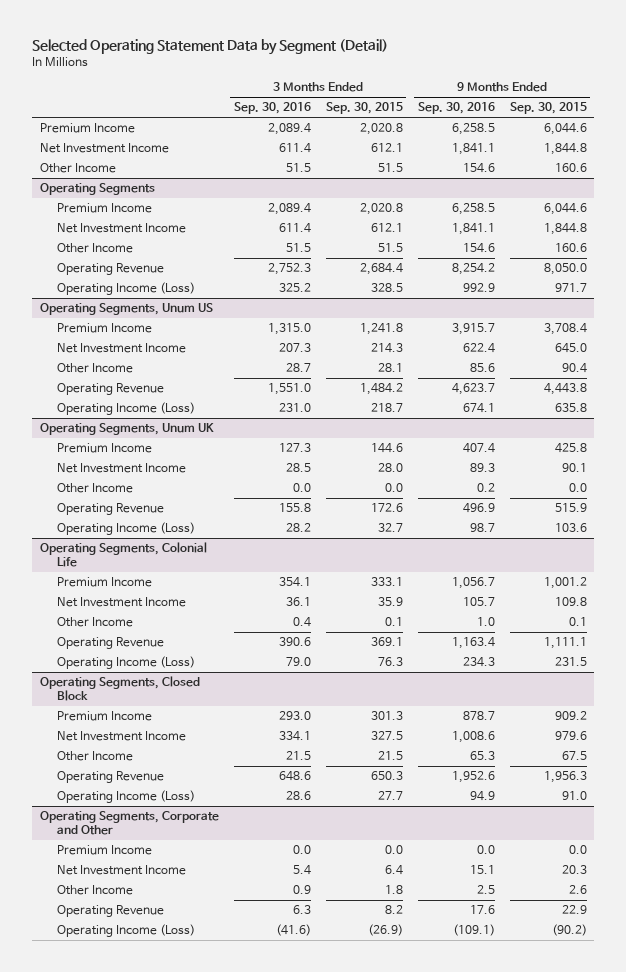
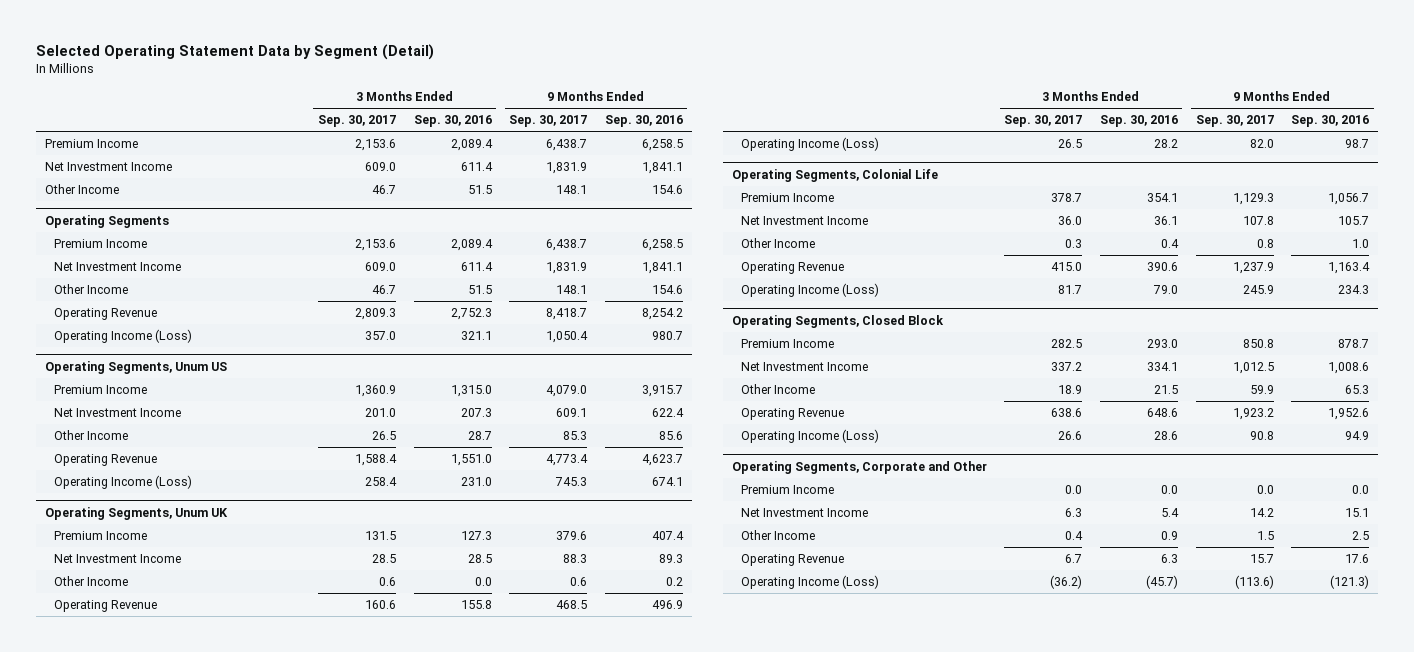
- | 3 Months Ended Sep. 30, 2016 | 3 Months Ended Sep. 30, 2015 | 9 Months Ended Sep. 30, 2016 | 9 Months Ended Sep. 30, 2015
+ | 3 Months Ended Sep. 30, 2017 | 3 Months Ended Sep. 30, 2016 | 9 Months Ended Sep. 30, 2017 | 9 Months Ended Sep. 30, 2016
@ Operating Segments
- Operating Income (Loss) | 325.2 | 328.5 | 992.9 | 971.7
+ Operating Income (Loss) | 357.0 | 321.1 | 1,050.4 | 980.7
@ Operating Segments, Corporate and Other
- Operating Income (Loss) | (41.6) | (26.9) | (109.1) | (90.2)
+ Operating Income (Loss) | (36.2) | (45.7) | (113.6) | (121.3)

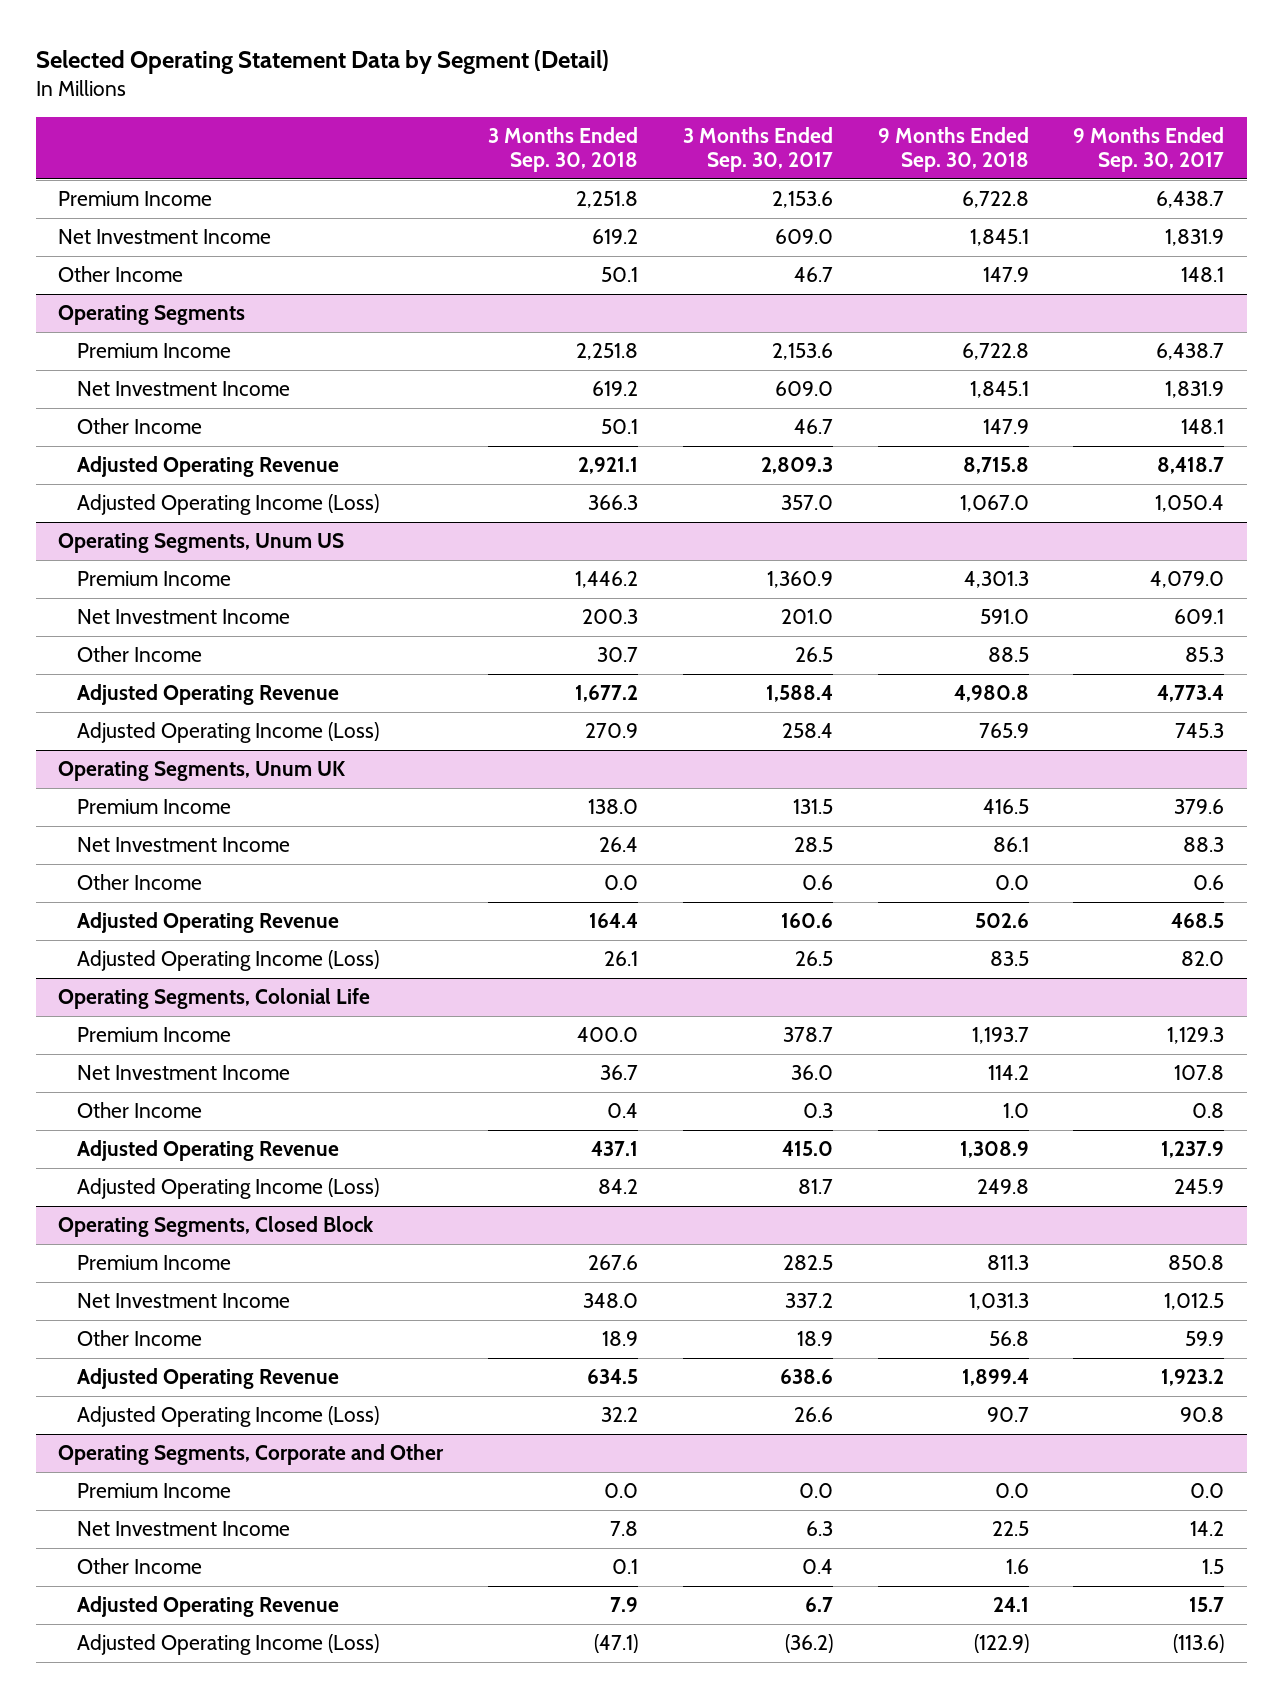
- | 3 Months Ended Sep. 30, 2017 | 3 Months Ended Sep. 30, 2016 | 9 Months Ended Sep. 30, 2017 | 9 Months Ended Sep. 30, 2016
+ | 3 Months Ended Sep. 30, 2018 | 3 Months Ended Sep. 30, 2017 | 9 Months Ended Sep. 30, 2018 | 9 Months Ended Sep. 30, 2017
@ Operating Segments
- Operating Revenue | 2,809.3 | 2,752.3 | 8,418.7 | 8,254.2
- Operating Income (Loss) | 357.0 | 321.1 | 1,050.4 | 980.7
+ Adjusted Operating Revenue | 2,921.1 | 2,809.3 | 8,715.8 | 8,418.7
+ Adjusted Operating Income (Loss) | 366.3 | 357.0 | 1,067.0 | 1,050.4
@ Operating Segments, Unum US
- Operating Revenue | 1,588.4 | 1,551.0 | 4,773.4 | 4,623.7
- Operating Income (Loss) | 258.4 | 231.0 | 745.3 | 674.1
+ Adjusted Operating Revenue | 1,677.2 | 1,588.4 | 4,980.8 | 4,773.4
+ Adjusted Operating Income (Loss) | 270.9 | 258.4 | 765.9 | 745.3
@ Operating Segments, Unum UK
- Operating Revenue | 160.6 | 155.8 | 468.5 | 496.9
- Operating Income (Loss) | 26.5 | 28.2 | 82.0 | 98.7
+ Adjusted Operating Revenue | 164.4 | 160.6 | 502.6 | 468.5
+ Adjusted Operating Income (Loss) | 26.1 | 26.5 | 83.5 | 82.0
@ Operating Segments, Colonial Life
- Operating Revenue | 415.0 | 390.6 | 1,237.9 | 1,163.4
- Operating Income (Loss) | 81.7 | 79.0 | 245.9 | 234.3
+ Adjusted Operating Revenue | 437.1 | 415.0 | 1,308.9 | 1,237.9
+ Adjusted Operating Income (Loss) | 84.2 | 81.7 | 249.8 | 245.9
@ Operating Segments, Closed Block
- Operating Revenue | 638.6 | 648.6 | 1,923.2 | 1,952.6
- Operating Income (Loss) | 26.6 | 28.6 | 90.8 | 94.9
+ Adjusted Operating Revenue | 634.5 | 638.6 | 1,899.4 | 1,923.2
+ Adjusted Operating Income (Loss) | 32.2 | 26.6 | 90.7 | 90.8
@ Operating Segments, Corporate and Other
- Operating Revenue | 6.7 | 6.3 | 15.7 | 17.6
- Operating Income (Loss) | (36.2) | (45.7) | (113.6) | (121.3)
+ Adjusted Operating Revenue | 7.9 | 6.7 | 24.1 | 15.7
+ Adjusted Operating Income (Loss) | (47.1) | (36.2) | (122.9) | (113.6)

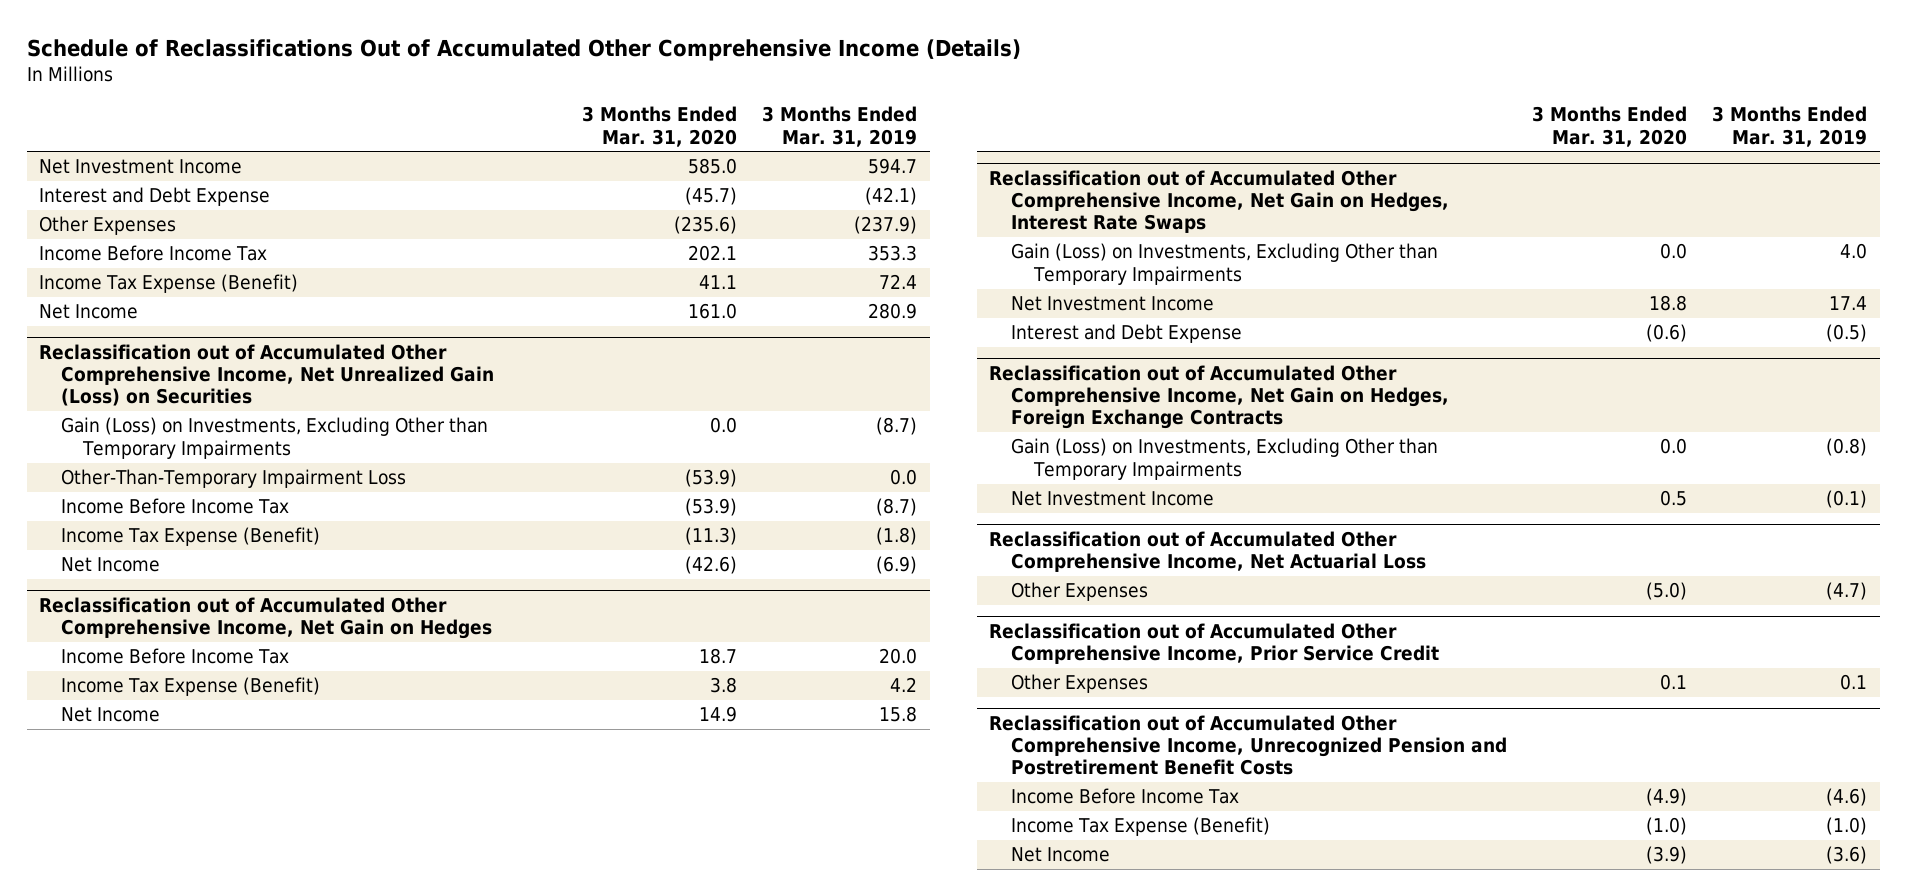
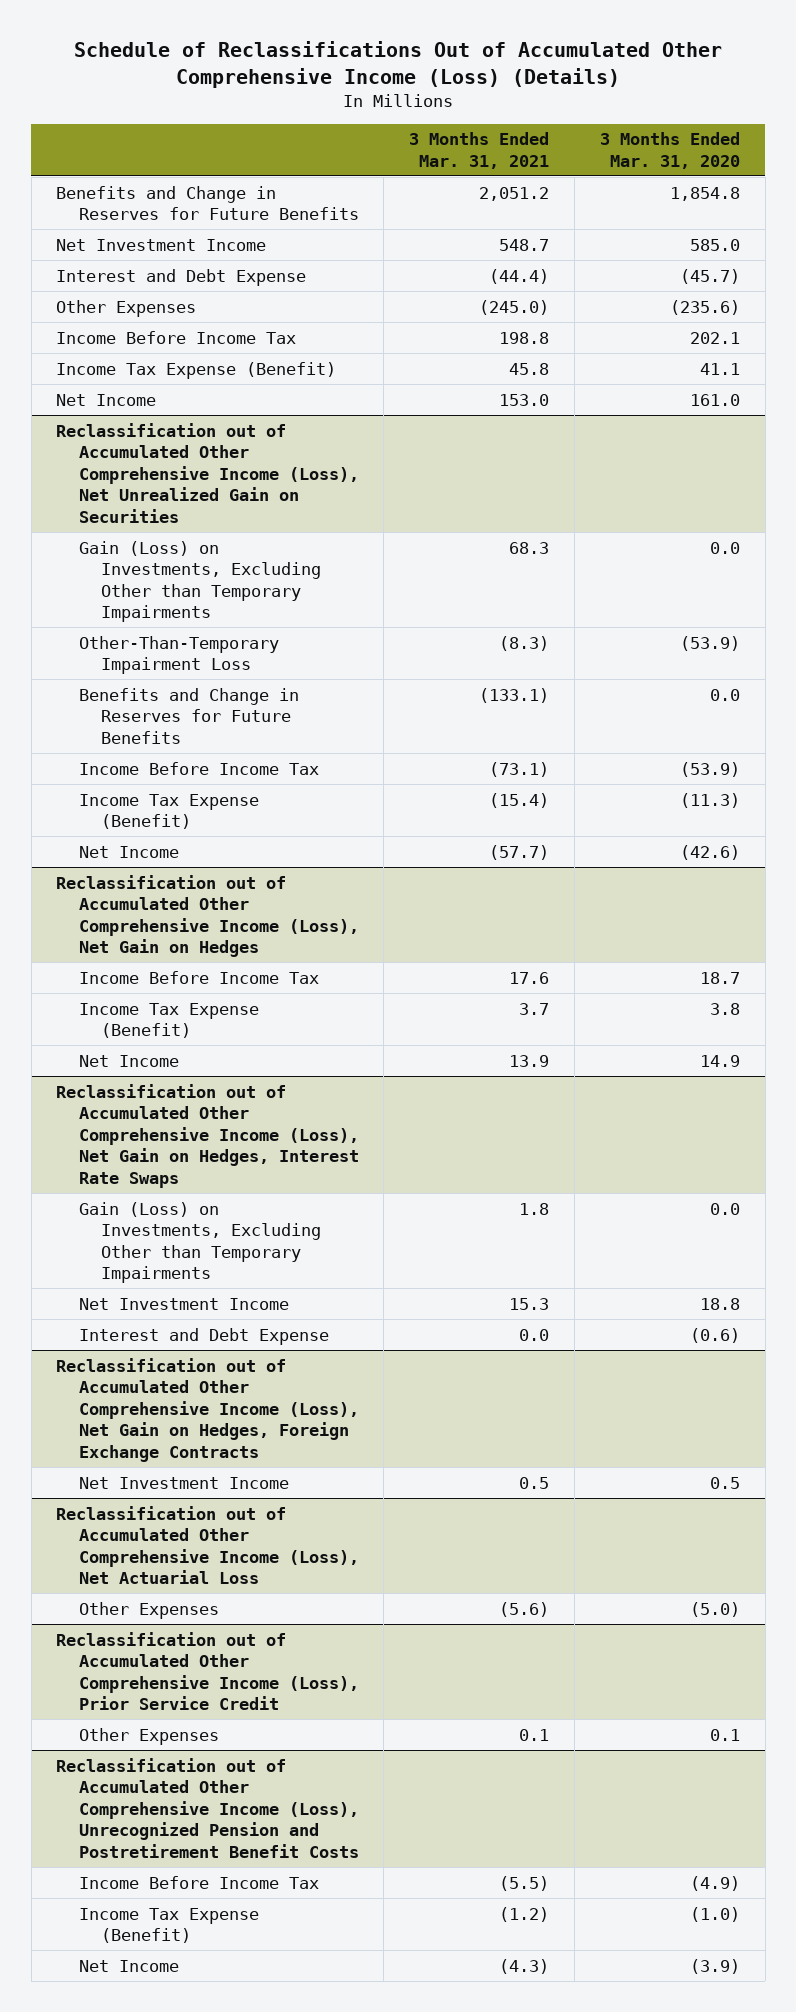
- Schedule of Reclassifications Out of Accumulated Other Comprehensive Income (Details)
+ Schedule of Reclassifications Out of Accumulated Other Comprehensive Income (Loss) (Details)
- | 3 Months Ended Mar. 31, 2020 | 3 Months Ended Mar. 31, 2019
+ | 3 Months Ended Mar. 31, 2021 | 3 Months Ended Mar. 31, 2020
+ Benefits and Change in Reserves for Future Benefits | 2,051.2 | 1,854.8
- Reclassification out of Accumulated Other Comprehensive Income, Net Unrealized Gain (Loss) on Securities
+ Reclassification out of Accumulated Other Comprehensive Income (Loss), Net Unrealized Gain on Securities
+ Benefits and Change in Reserves for Future Benefits | (133.1) | 0.0
- Reclassification out of Accumulated Other Comprehensive Income, Net Gain on Hedges
+ Reclassification out of Accumulated Other Comprehensive Income (Loss), Net Gain on Hedges
- Reclassification out of Accumulated Other Comprehensive Income, Net Gain on Hedges, Interest Rate Swaps
+ Reclassification out of Accumulated Other Comprehensive Income (Loss), Net Gain on Hedges, Interest Rate Swaps
- Reclassification out of Accumulated Other Comprehensive Income, Net Gain on Hedges, Foreign Exchange Contracts
- Gain (Loss) on Investments, Excluding Other than Temporary Impairments | 0.0 | (0.8)
+ Reclassification out of Accumulated Other Comprehensive Income (Loss), Net Gain on Hedges, Foreign Exchange Contracts
- Reclassification out of Accumulated Other Comprehensive Income, Net Actuarial Loss
+ Reclassification out of Accumulated Other Comprehensive Income (Loss), Net Actuarial Loss
- Reclassification out of Accumulated Other Comprehensive Income, Prior Service Credit
+ Reclassification out of Accumulated Other Comprehensive Income (Loss), Prior Service Credit
- Reclassification out of Accumulated Other Comprehensive Income, Unrecognized Pension and Postretirement Benefit Costs
+ Reclassification out of Accumulated Other Comprehensive Income (Loss), Unrecognized Pension and Postretirement Benefit Costs

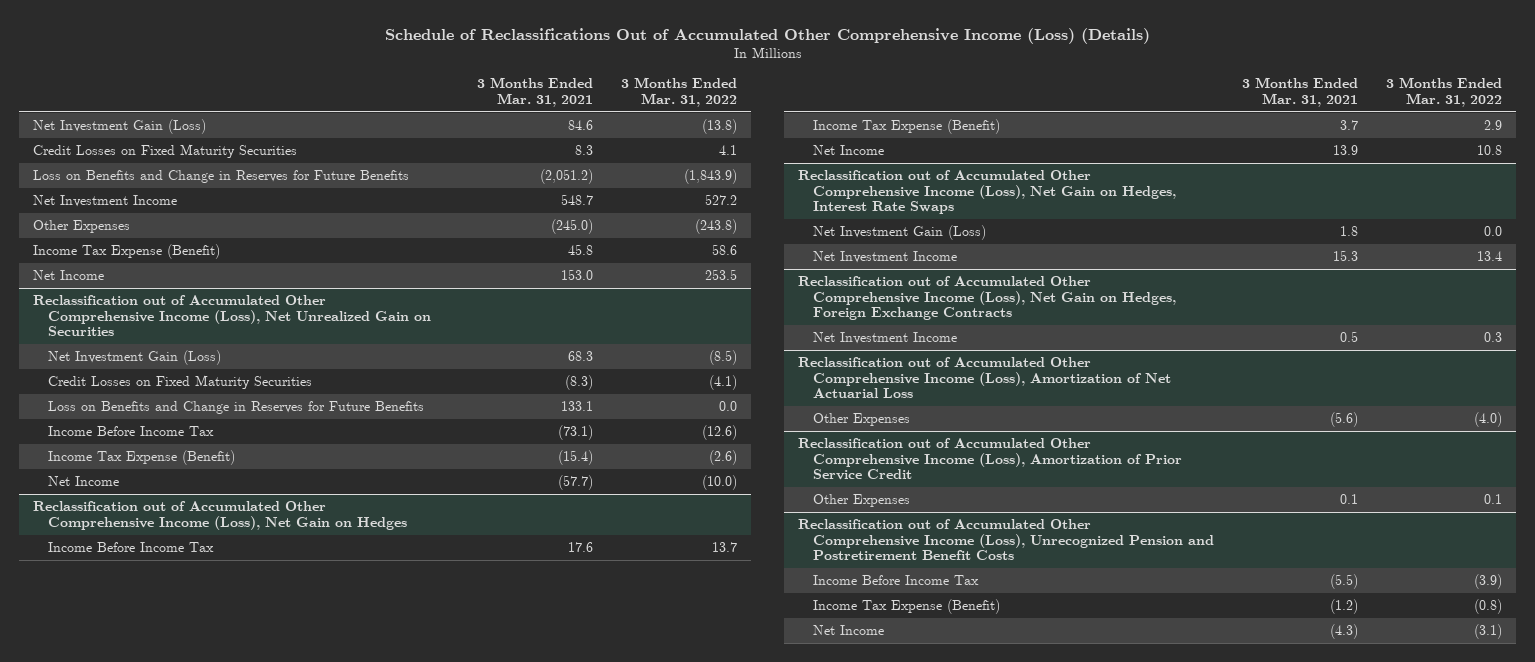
- | 3 Months Ended Mar. 31, 2021 | 3 Months Ended Mar. 31, 2020
+ | 3 Months Ended Mar. 31, 2021 | 3 Months Ended Mar. 31, 2022
- Benefits and Change in Reserves for Future Benefits | 2,051.2 | 1,854.8
+ Net Investment Gain (Loss) | 84.6 | (13.8)
+ Credit Losses on Fixed Maturity Securities | 8.3 | 4.1
+ Loss on Benefits and Change in Reserves for Future Benefits | (2,051.2) | (1,843.9)
- Interest and Debt Expense | (44.4) | (45.7)
- Income Before Income Tax | 198.8 | 202.1
@ Reclassification out of Accumulated Other Comprehensive Income (Loss), Net Unrealized Gain on Securities
- Gain (Loss) on Investments, Excluding Other than Temporary Impairments | 68.3 | 0.0
- Other-Than-Temporary Impairment Loss | (8.3) | (53.9)
- Benefits and Change in Reserves for Future Benefits | (133.1) | 0.0
+ Net Investment Gain (Loss) | 68.3 | (8.5)
+ Credit Losses on Fixed Maturity Securities | (8.3) | (4.1)
+ Loss on Benefits and Change in Reserves for Future Benefits | 133.1 | 0.0
@ Reclassification out of Accumulated Other Comprehensive Income (Loss), Net Gain on Hedges, Interest Rate Swaps
- Gain (Loss) on Investments, Excluding Other than Temporary Impairments | 1.8 | 0.0
+ Net Investment Gain (Loss) | 1.8 | 0.0
- Interest and Debt Expense | 0.0 | (0.6)
- Reclassification out of Accumulated Other Comprehensive Income (Loss), Net Actuarial Loss
+ Reclassification out of Accumulated Other Comprehensive Income (Loss), Amortization of Net Actuarial Loss
- Reclassification out of Accumulated Other Comprehensive Income (Loss), Prior Service Credit
+ Reclassification out of Accumulated Other Comprehensive Income (Loss), Amortization of Prior Service Credit

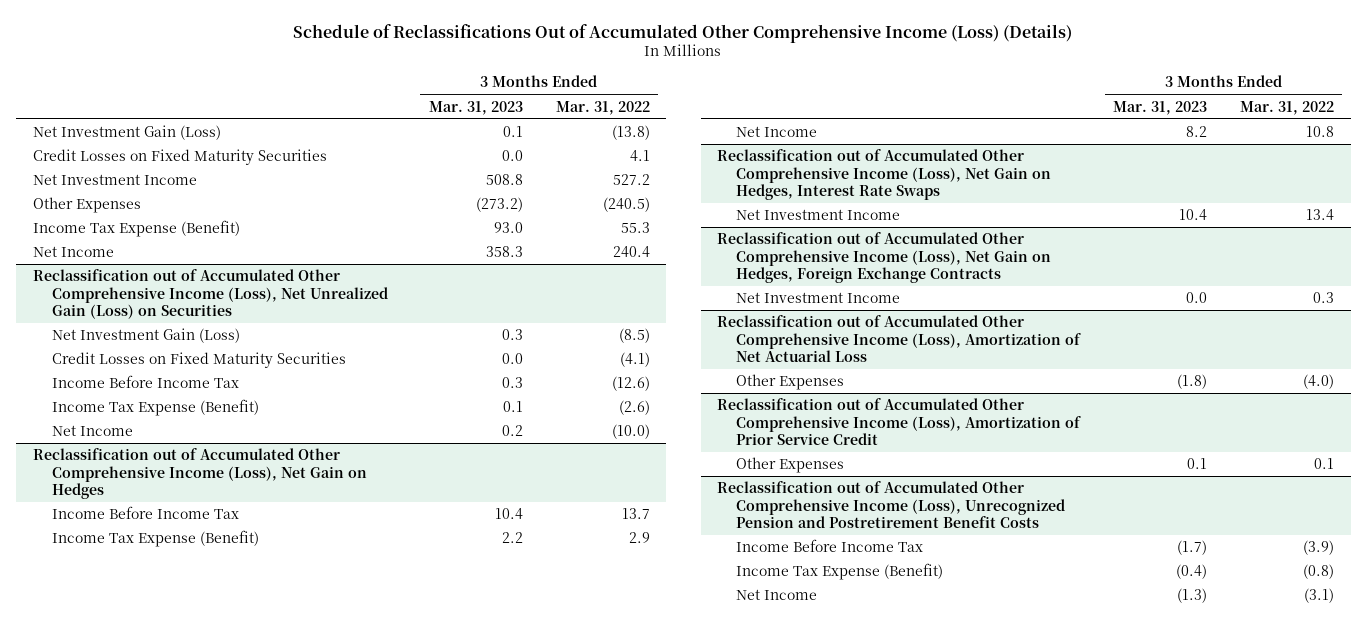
- | 3 Months Ended Mar. 31, 2021 | 3 Months Ended Mar. 31, 2022
+ | 3 Months Ended Mar. 31, 2023 | 3 Months Ended Mar. 31, 2022
- Loss on Benefits and Change in Reserves for Future Benefits | (2,051.2) | (1,843.9)
- Other Expenses | (245.0) | (243.8)
- Income Tax Expense (Benefit) | 45.8 | 58.6
- Net Income | 153.0 | 253.5
- Reclassification out of Accumulated Other Comprehensive Income (Loss), Net Unrealized Gain on Securities
+ Other Expenses | (273.2) | (240.5)
+ Income Tax Expense (Benefit) | 93.0 | 55.3
+ Net Income | 358.3 | 240.4
+ Reclassification out of Accumulated Other Comprehensive Income (Loss), Net Unrealized Gain (Loss) on Securities
- Loss on Benefits and Change in Reserves for Future Benefits | 133.1 | 0.0
@ Reclassification out of Accumulated Other Comprehensive Income (Loss), Net Gain on Hedges, Interest Rate Swaps
- Net Investment Gain (Loss) | 1.8 | 0.0

